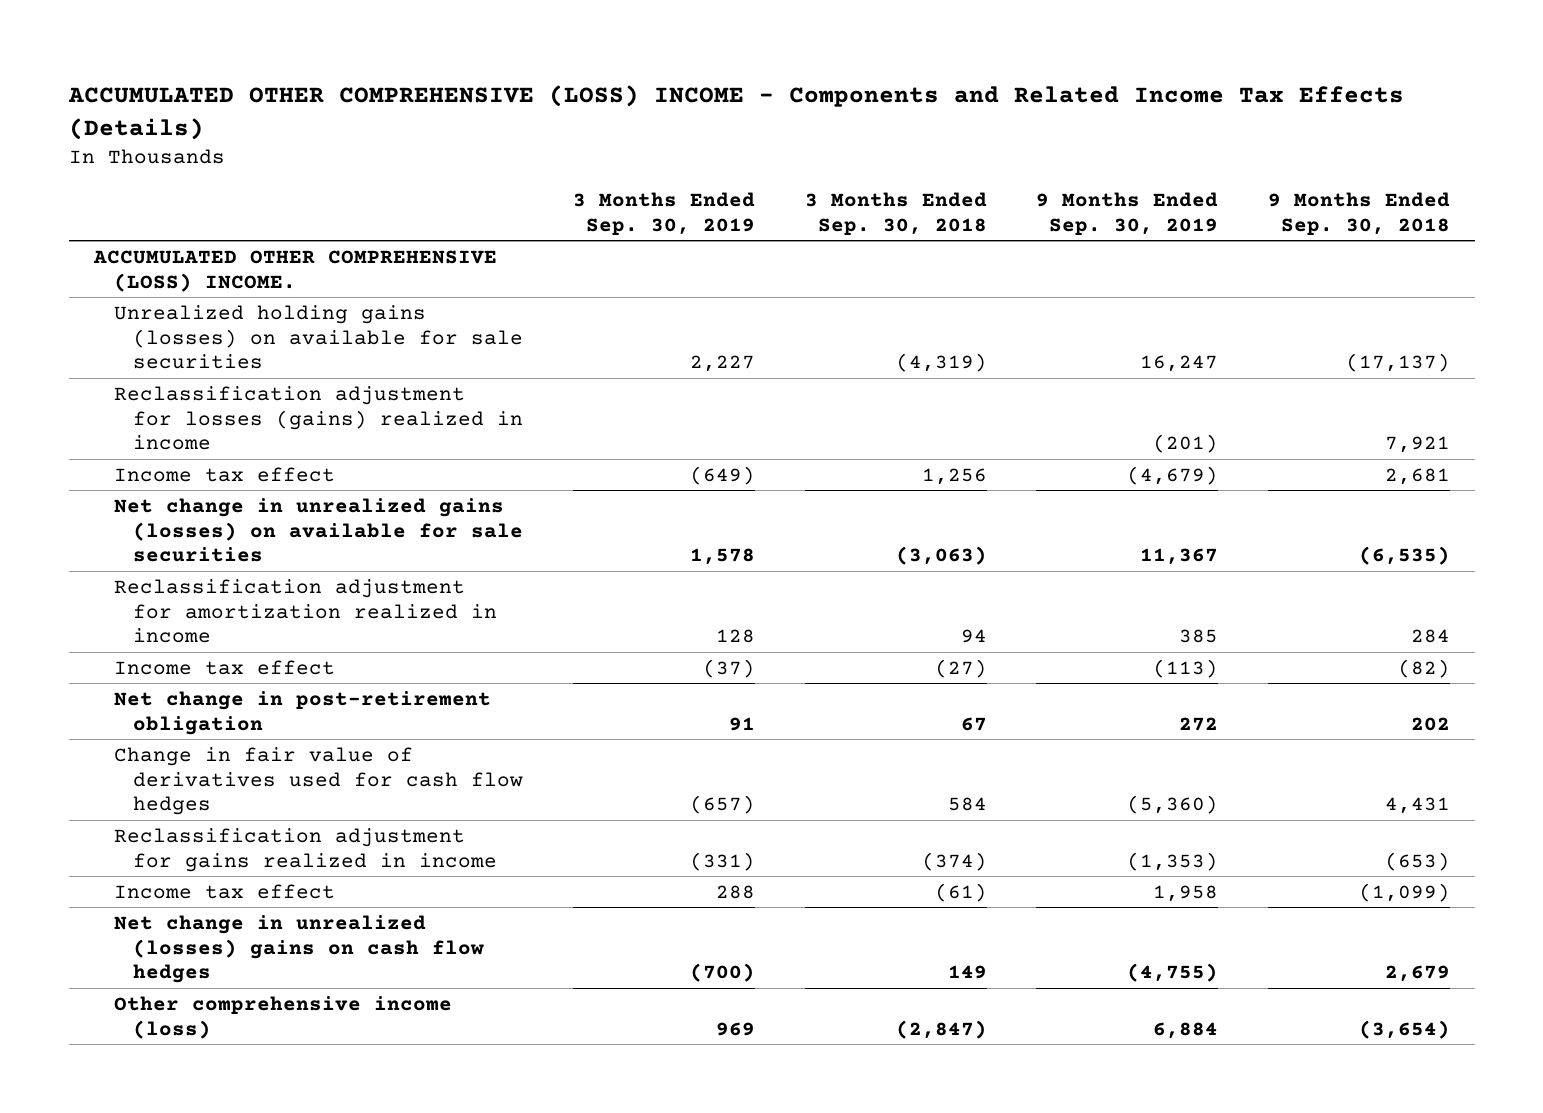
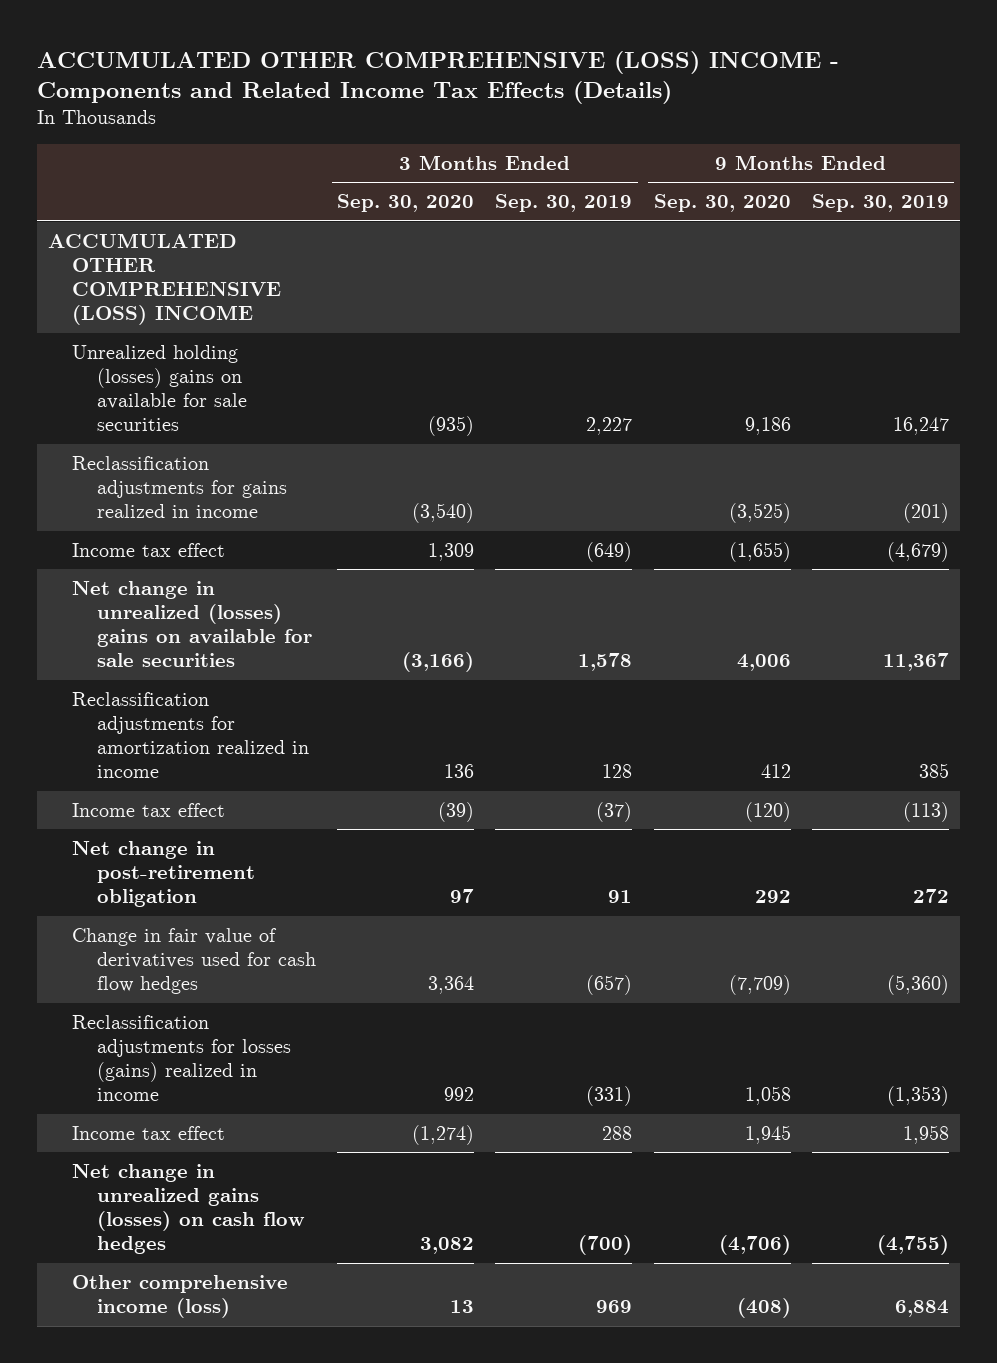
- | 3 Months Ended Sep. 30, 2019 | 3 Months Ended Sep. 30, 2018 | 9 Months Ended Sep. 30, 2019 | 9 Months Ended Sep. 30, 2018
+ | 3 Months Ended Sep. 30, 2020 | 3 Months Ended Sep. 30, 2019 | 9 Months Ended Sep. 30, 2020 | 9 Months Ended Sep. 30, 2019
- ACCUMULATED OTHER COMPREHENSIVE (LOSS) INCOME.
- Unrealized holding gains (losses) on available for sale securities | 2,227 | (4,319) | 16,247 | (17,137)
- Reclassification adjustment for losses (gains) realized in income | | | (201) | 7,921
+ ACCUMULATED OTHER COMPREHENSIVE (LOSS) INCOME
+ Unrealized holding (losses) gains on available for sale securities | (935) | 2,227 | 9,186 | 16,247
+ Reclassification adjustments for gains realized in income | (3,540) | | (3,525) | (201)
- Net change in unrealized gains (losses) on available for sale securities | 1,578 | (3,063) | 11,367 | (6,535)
- Reclassification adjustment for amortization realized in income | 128 | 94 | 385 | 284
+ Net change in unrealized (losses) gains on available for sale securities | (3,166) | 1,578 | 4,006 | 11,367
+ Reclassification adjustments for amortization realized in income | 136 | 128 | 412 | 385
- Reclassification adjustment for gains realized in income | (331) | (374) | (1,353) | (653)
+ Reclassification adjustments for losses (gains) realized in income | 992 | (331) | 1,058 | (1,353)
- Net change in unrealized (losses) gains on cash flow hedges | (700) | 149 | (4,755) | 2,679
+ Net change in unrealized gains (losses) on cash flow hedges | 3,082 | (700) | (4,706) | (4,755)

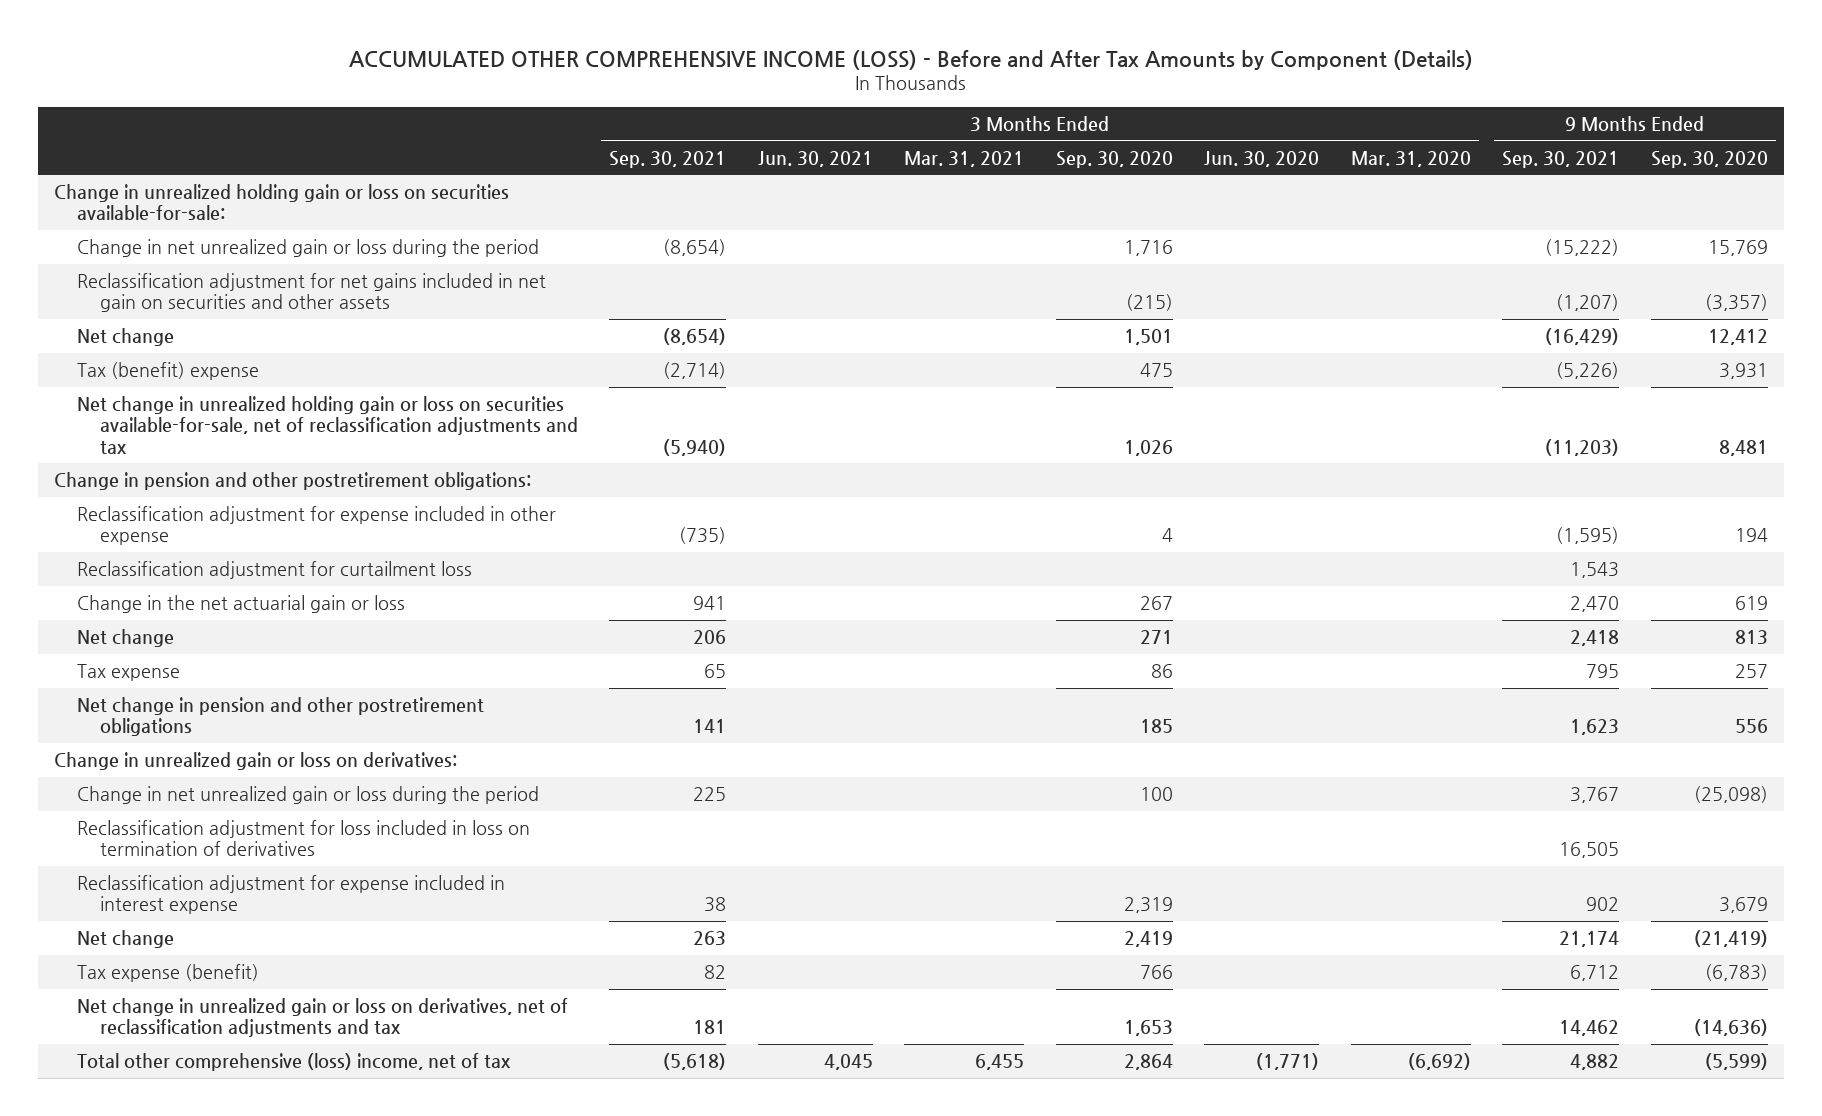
- ACCUMULATED OTHER COMPREHENSIVE (LOSS) INCOME - Components and Related Income Tax Effects (Details)
+ ACCUMULATED OTHER COMPREHENSIVE INCOME (LOSS) - Before and After Tax Amounts by Component (Details)
- | 3 Months Ended Sep. 30, 2020 | 3 Months Ended Sep. 30, 2019 | 9 Months Ended Sep. 30, 2020 | 9 Months Ended Sep. 30, 2019
+ | 3 Months Ended Sep. 30, 2021 | 3 Months Ended Jun. 30, 2021 | 3 Months Ended Mar. 31, 2021 | 3 Months Ended Sep. 30, 2020 | 3 Months Ended Jun. 30, 2020 | 3 Months Ended Mar. 31, 2020 | 9 Months Ended Sep. 30, 2021 | 9 Months Ended Sep. 30, 2020
- ACCUMULATED OTHER COMPREHENSIVE (LOSS) INCOME
- Unrealized holding (losses) gains on available for sale securities | (935) | 2,227 | 9,186 | 16,247
- Reclassification adjustments for gains realized in income | (3,540) | | (3,525) | (201)
- Income tax effect | 1,309 | (649) | (1,655) | (4,679)
- Net change in unrealized (losses) gains on available for sale securities | (3,166) | 1,578 | 4,006 | 11,367
- Reclassification adjustments for amortization realized in income | 136 | 128 | 412 | 385
- Income tax effect | (39) | (37) | (120) | (113)
- Net change in post-retirement obligation | 97 | 91 | 292 | 272
- Change in fair value of derivatives used for cash flow hedges | 3,364 | (657) | (7,709) | (5,360)
- Reclassification adjustments for losses (gains) realized in income | 992 | (331) | 1,058 | (1,353)
- Income tax effect | (1,274) | 288 | 1,945 | 1,958
- Net change in unrealized gains (losses) on cash flow hedges | 3,082 | (700) | (4,706) | (4,755)
- Other comprehensive income (loss) | 13 | 969 | (408) | 6,884
+ Change in unrealized holding gain or loss on securities available-for-sale:
+ Change in net unrealized gain or loss during the period | (8,654) | | | 1,716 | | | (15,222) | 15,769
+ Reclassification adjustment for net gains included in net gain on securities and other assets | | | | (215) | | | (1,207) | (3,357)
+ Net change | (8,654) | | | 1,501 | | | (16,429) | 12,412
+ Tax (benefit) expense | (2,714) | | | 475 | | | (5,226) | 3,931
+ Net change in unrealized holding gain or loss on securities available-for-sale, net of reclassification adjustments and tax | (5,940) | | | 1,026 | | | (11,203) | 8,481
+ Change in pension and other postretirement obligations:
+ Reclassification adjustment for expense included in other expense | (735) | | | 4 | | | (1,595) | 194
+ Reclassification adjustment for curtailment loss | | | | | | | 1,543 |
+ Change in the net actuarial gain or loss | 941 | | | 267 | | | 2,470 | 619
+ Net change | 206 | | | 271 | | | 2,418 | 813
+ Tax expense | 65 | | | 86 | | | 795 | 257
+ Net change in pension and other postretirement obligations | 141 | | | 185 | | | 1,623 | 556
+ Change in unrealized gain or loss on derivatives:
+ Change in net unrealized gain or loss during the period | 225 | | | 100 | | | 3,767 | (25,098)
+ Reclassification adjustment for loss included in loss on termination of derivatives | | | | | | | 16,505 |
+ Reclassification adjustment for expense included in interest expense | 38 | | | 2,319 | | | 902 | 3,679
+ Net change | 263 | | | 2,419 | | | 21,174 | (21,419)
+ Tax expense (benefit) | 82 | | | 766 | | | 6,712 | (6,783)
+ Net change in unrealized gain or loss on derivatives, net of reclassification adjustments and tax | 181 | | | 1,653 | | | 14,462 | (14,636)
+ Total other comprehensive (loss) income, net of tax | (5,618) | 4,045 | 6,455 | 2,864 | (1,771) | (6,692) | 4,882 | (5,599)

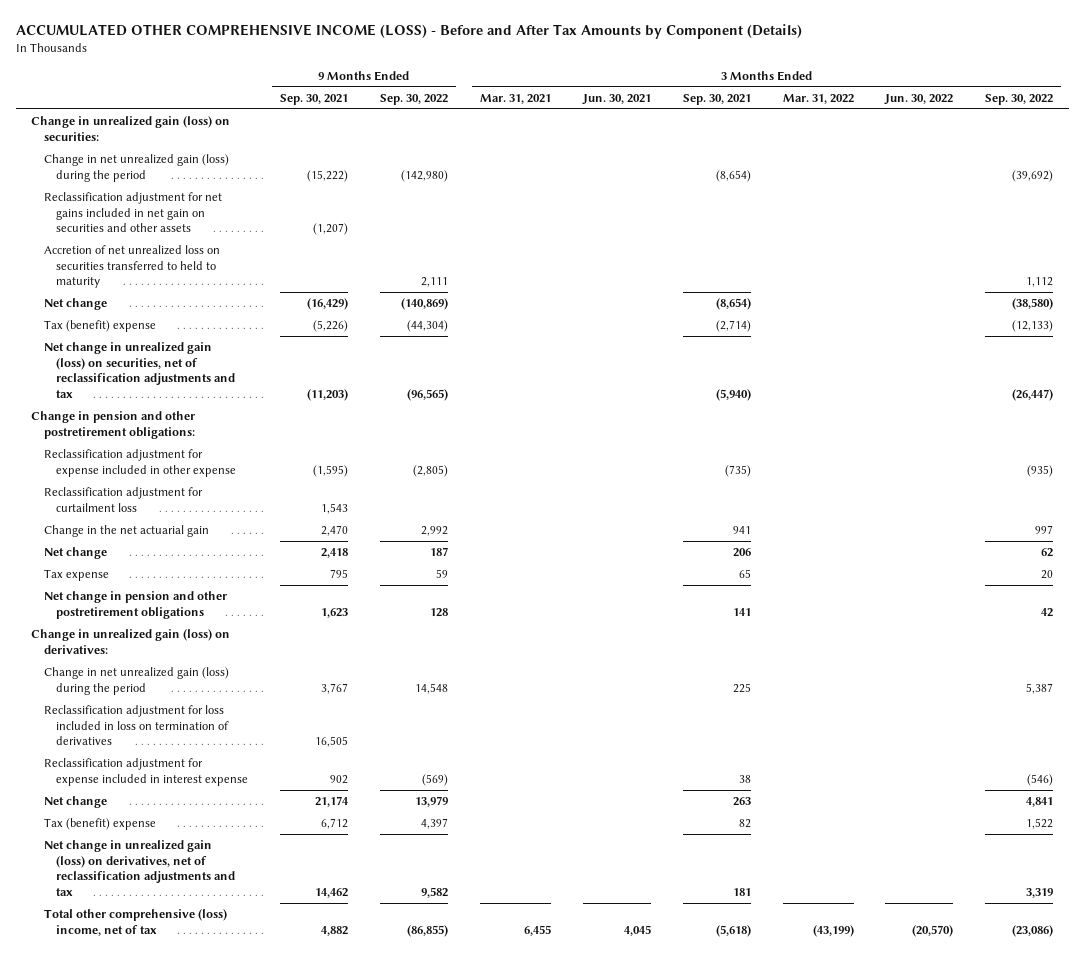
- | 3 Months Ended Sep. 30, 2021 | 3 Months Ended Jun. 30, 2021 | 3 Months Ended Mar. 31, 2021 | 3 Months Ended Sep. 30, 2020 | 3 Months Ended Jun. 30, 2020 | 3 Months Ended Mar. 31, 2020 | 9 Months Ended Sep. 30, 2021 | 9 Months Ended Sep. 30, 2020
+ | 9 Months Ended Sep. 30, 2021 | 9 Months Ended Sep. 30, 2022 | 3 Months Ended Mar. 31, 2021 | 3 Months Ended Jun. 30, 2021 | 3 Months Ended Sep. 30, 2021 | 3 Months Ended Mar. 31, 2022 | 3 Months Ended Jun. 30, 2022 | 3 Months Ended Sep. 30, 2022
- Change in unrealized holding gain or loss on securities available-for-sale:
- Change in net unrealized gain or loss during the period | (8,654) | | | 1,716 | | | (15,222) | 15,769
+ Change in unrealized gain (loss) on securities:
+ Change in net unrealized gain (loss) during the period | (15,222) | (142,980) | | | (8,654) | | | (39,692)
+ Accretion of net unrealized loss on securities transferred to held to maturity | | 2,111 | | | | | | 1,112
- Net change in unrealized holding gain or loss on securities available-for-sale, net of reclassification adjustments and tax | (5,940) | | | 1,026 | | | (11,203) | 8,481
+ Net change in unrealized gain (loss) on securities, net of reclassification adjustments and tax | (11,203) | (96,565) | | | (5,940) | | | (26,447)
- Change in the net actuarial gain or loss | 941 | | | 267 | | | 2,470 | 619
+ Change in the net actuarial gain | 2,470 | 2,992 | | | 941 | | | 997
- Change in unrealized gain or loss on derivatives:
- Change in net unrealized gain or loss during the period | 225 | | | 100 | | | 3,767 | (25,098)
+ Change in unrealized gain (loss) on derivatives:
+ Change in net unrealized gain (loss) during the period | 3,767 | 14,548 | | | 225 | | | 5,387
- Tax expense (benefit) | 82 | | | 766 | | | 6,712 | (6,783)
- Net change in unrealized gain or loss on derivatives, net of reclassification adjustments and tax | 181 | | | 1,653 | | | 14,462 | (14,636)
+ Tax (benefit) expense | 6,712 | 4,397 | | | 82 | | | 1,522
+ Net change in unrealized gain (loss) on derivatives, net of reclassification adjustments and tax | 14,462 | 9,582 | | | 181 | | | 3,319

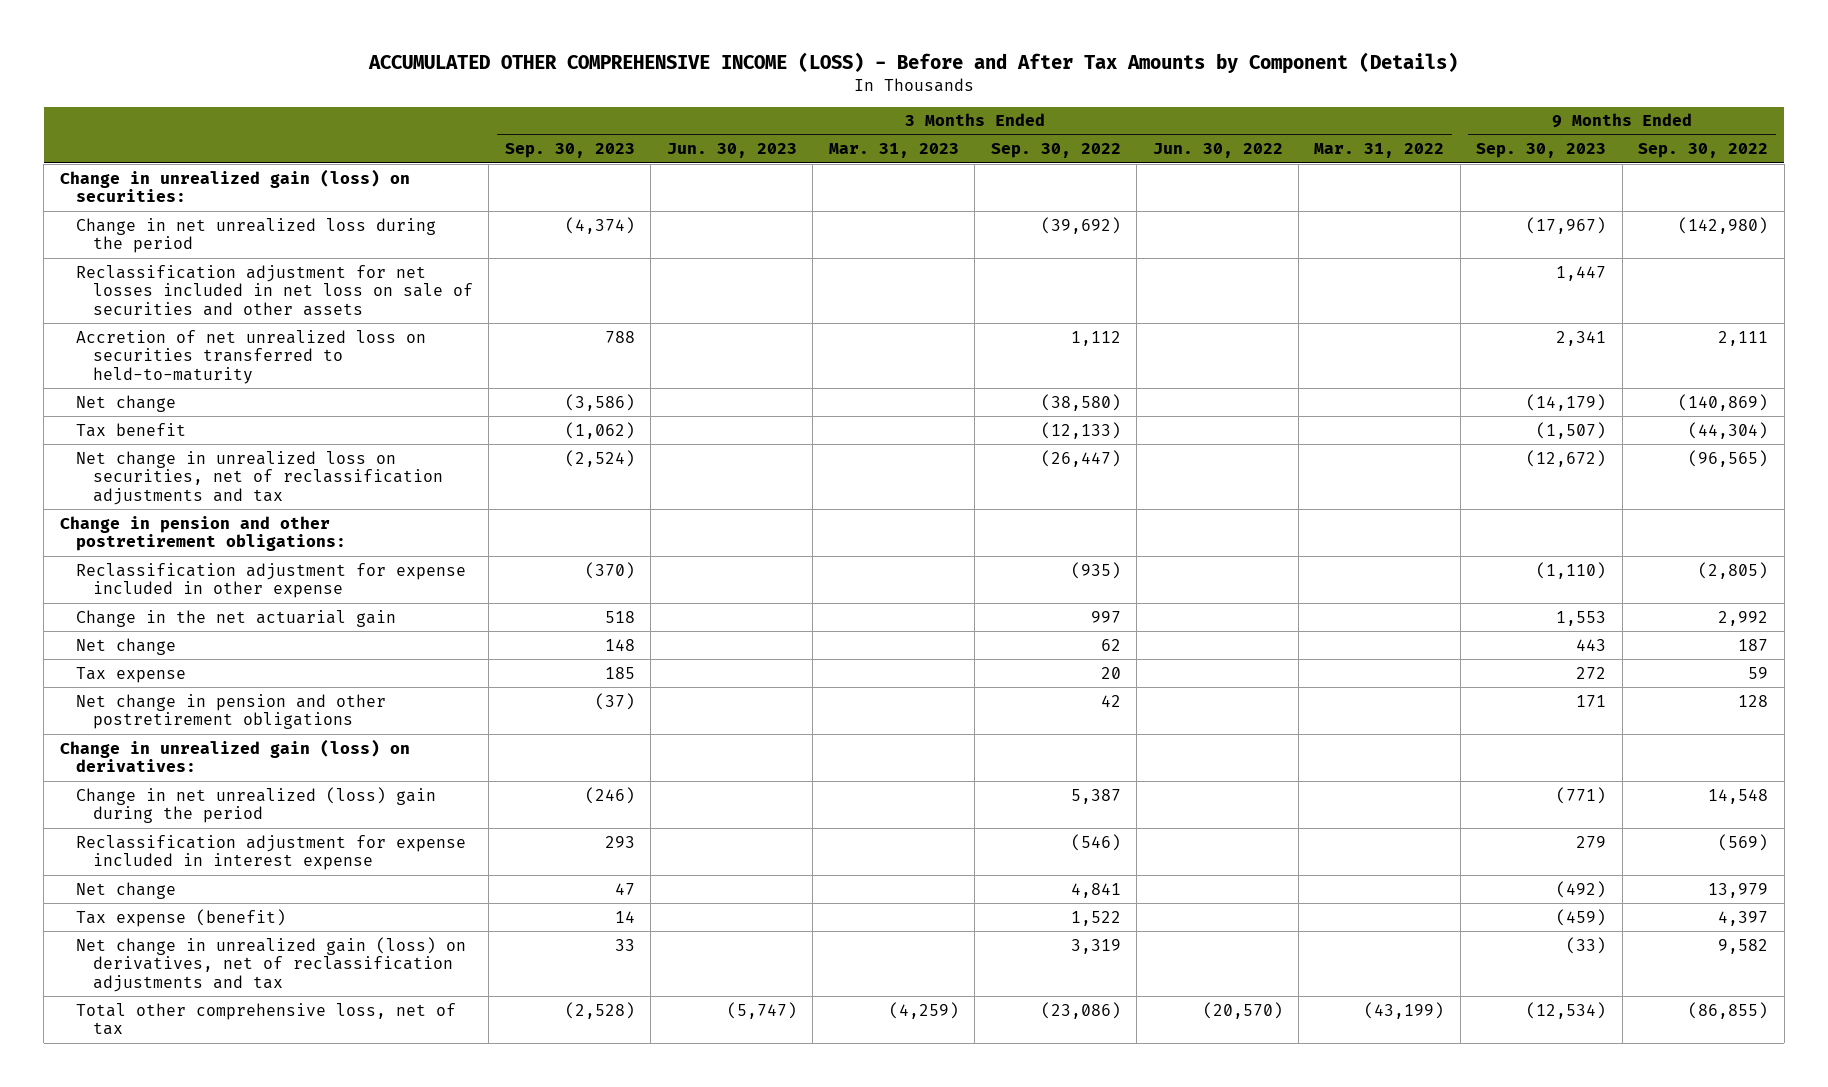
- | 9 Months Ended Sep. 30, 2021 | 9 Months Ended Sep. 30, 2022 | 3 Months Ended Mar. 31, 2021 | 3 Months Ended Jun. 30, 2021 | 3 Months Ended Sep. 30, 2021 | 3 Months Ended Mar. 31, 2022 | 3 Months Ended Jun. 30, 2022 | 3 Months Ended Sep. 30, 2022
+ | 3 Months Ended Sep. 30, 2023 | 3 Months Ended Jun. 30, 2023 | 3 Months Ended Mar. 31, 2023 | 3 Months Ended Sep. 30, 2022 | 3 Months Ended Jun. 30, 2022 | 3 Months Ended Mar. 31, 2022 | 9 Months Ended Sep. 30, 2023 | 9 Months Ended Sep. 30, 2022
- Change in net unrealized gain (loss) during the period | (15,222) | (142,980) | | | (8,654) | | | (39,692)
- Reclassification adjustment for net gains included in net gain on securities and other assets | (1,207) | | | | | | |
- Accretion of net unrealized loss on securities transferred to held to maturity | | 2,111 | | | | | | 1,112
+ Change in net unrealized loss during the period | (4,374) | | | (39,692) | | | (17,967) | (142,980)
+ Reclassification adjustment for net losses included in net loss on sale of securities and other assets | | | | | | | 1,447 |
+ Accretion of net unrealized loss on securities transferred to held-to-maturity | 788 | | | 1,112 | | | 2,341 | 2,111
- Tax (benefit) expense | (5,226) | (44,304) | | | (2,714) | | | (12,133)
- Net change in unrealized gain (loss) on securities, net of reclassification adjustments and tax | (11,203) | (96,565) | | | (5,940) | | | (26,447)
+ Tax benefit | (1,062) | | | (12,133) | | | (1,507) | (44,304)
+ Net change in unrealized loss on securities, net of reclassification adjustments and tax | (2,524) | | | (26,447) | | | (12,672) | (96,565)
- Reclassification adjustment for curtailment loss | 1,543 | | | | | | |
- Change in net unrealized gain (loss) during the period | 3,767 | 14,548 | | | 225 | | | 5,387
- Reclassification adjustment for loss included in loss on termination of derivatives | 16,505 | | | | | | |
+ Change in net unrealized (loss) gain during the period | (246) | | | 5,387 | | | (771) | 14,548
- Tax (benefit) expense | 6,712 | 4,397 | | | 82 | | | 1,522
+ Tax expense (benefit) | 14 | | | 1,522 | | | (459) | 4,397
- Total other comprehensive (loss) income, net of tax | 4,882 | (86,855) | 6,455 | 4,045 | (5,618) | (43,199) | (20,570) | (23,086)
+ Total other comprehensive loss, net of tax | (2,528) | (5,747) | (4,259) | (23,086) | (20,570) | (43,199) | (12,534) | (86,855)

